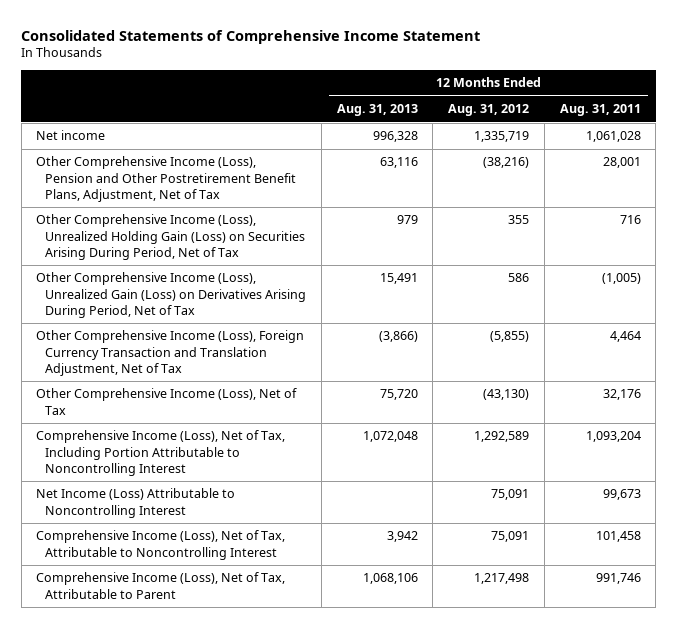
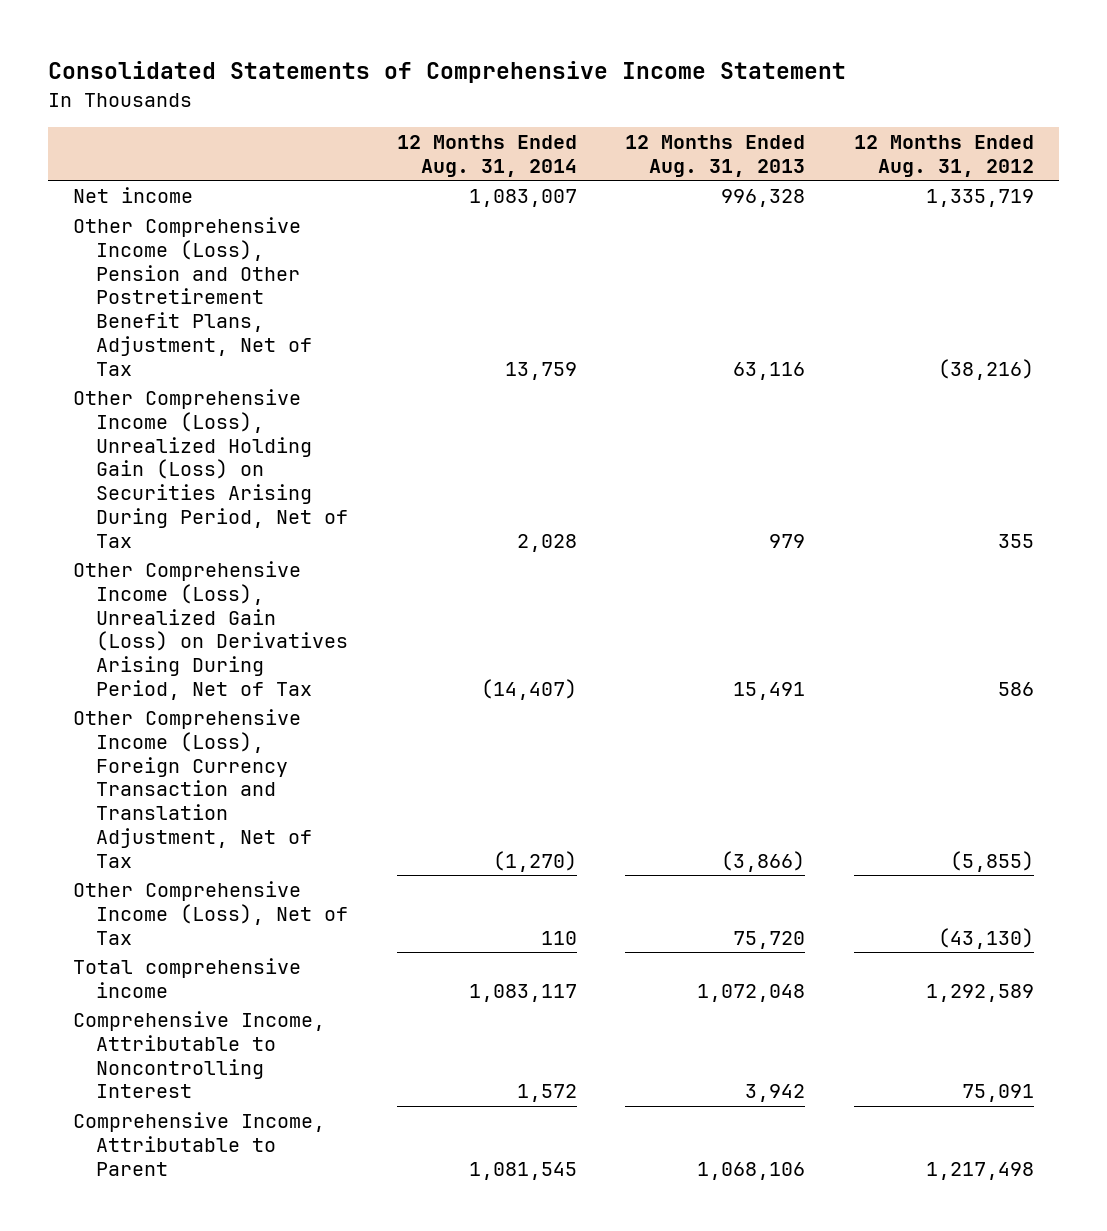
- | 12 Months Ended Aug. 31, 2013 | 12 Months Ended Aug. 31, 2012 | 12 Months Ended Aug. 31, 2011
+ | 12 Months Ended Aug. 31, 2014 | 12 Months Ended Aug. 31, 2013 | 12 Months Ended Aug. 31, 2012
- Comprehensive Income (Loss), Net of Tax, Including Portion Attributable to Noncontrolling Interest | 1,072,048 | 1,292,589 | 1,093,204
- Net Income (Loss) Attributable to Noncontrolling Interest | | 75,091 | 99,673
- Comprehensive Income (Loss), Net of Tax, Attributable to Noncontrolling Interest | 3,942 | 75,091 | 101,458
- Comprehensive Income (Loss), Net of Tax, Attributable to Parent | 1,068,106 | 1,217,498 | 991,746
+ Total comprehensive income | 1,083,117 | 1,072,048 | 1,292,589
+ Comprehensive Income, Attributable to Noncontrolling Interest | 1,572 | 3,942 | 75,091
+ Comprehensive Income, Attributable to Parent | 1,081,545 | 1,068,106 | 1,217,498

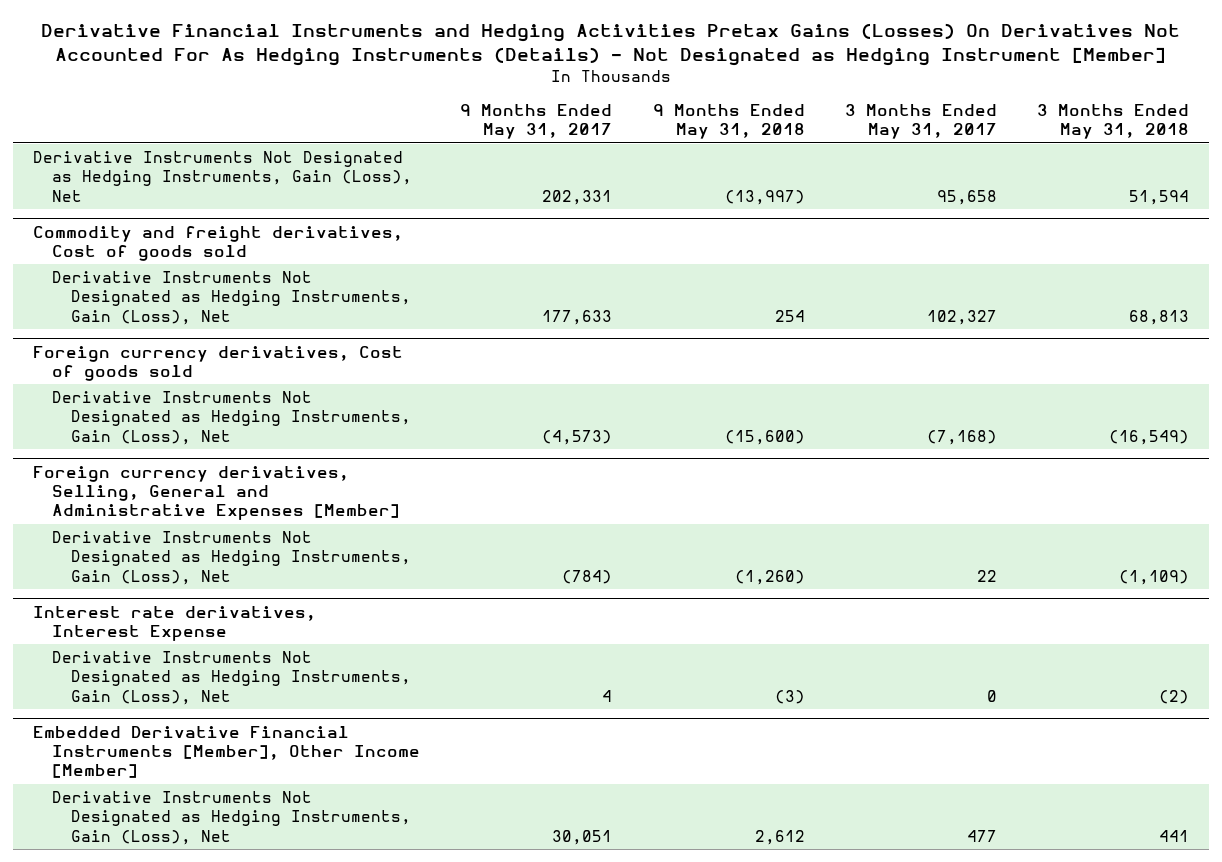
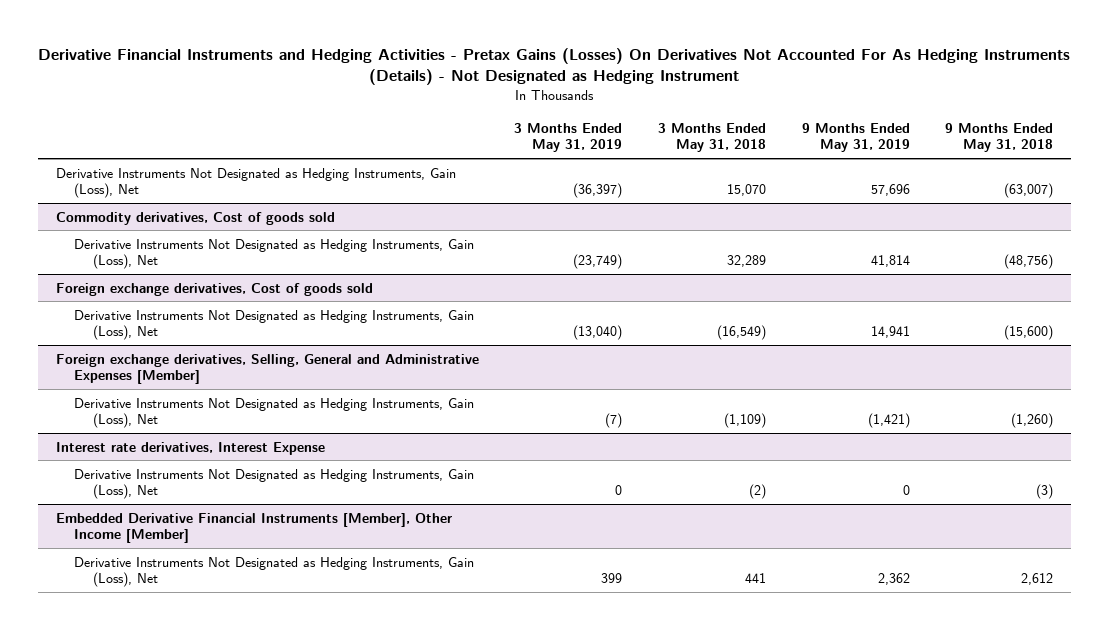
- Derivative Financial Instruments and Hedging Activities Pretax Gains (Losses) On Derivatives Not Accounted For As Hedging Instruments (Details) - Not Designated as Hedging Instrument [Member]
+ Derivative Financial Instruments and Hedging Activities - Pretax Gains (Losses) On Derivatives Not Accounted For As Hedging Instruments (Details) - Not Designated as Hedging Instrument
- | 9 Months Ended May 31, 2017 | 9 Months Ended May 31, 2018 | 3 Months Ended May 31, 2017 | 3 Months Ended May 31, 2018
+ | 3 Months Ended May 31, 2019 | 3 Months Ended May 31, 2018 | 9 Months Ended May 31, 2019 | 9 Months Ended May 31, 2018
- Derivative Instruments Not Designated as Hedging Instruments, Gain (Loss), Net | 202,331 | (13,997) | 95,658 | 51,594
- Commodity and freight derivatives, Cost of goods sold
- Derivative Instruments Not Designated as Hedging Instruments, Gain (Loss), Net | 177,633 | 254 | 102,327 | 68,813
- Foreign currency derivatives, Cost of goods sold
+ Derivative Instruments Not Designated as Hedging Instruments, Gain (Loss), Net | (36,397) | 15,070 | 57,696 | (63,007)
+ Commodity derivatives, Cost of goods sold
+ Derivative Instruments Not Designated as Hedging Instruments, Gain (Loss), Net | (23,749) | 32,289 | 41,814 | (48,756)
+ Foreign exchange derivatives, Cost of goods sold
- Foreign currency derivatives, Selling, General and Administrative Expenses [Member]
+ Foreign exchange derivatives, Selling, General and Administrative Expenses [Member]

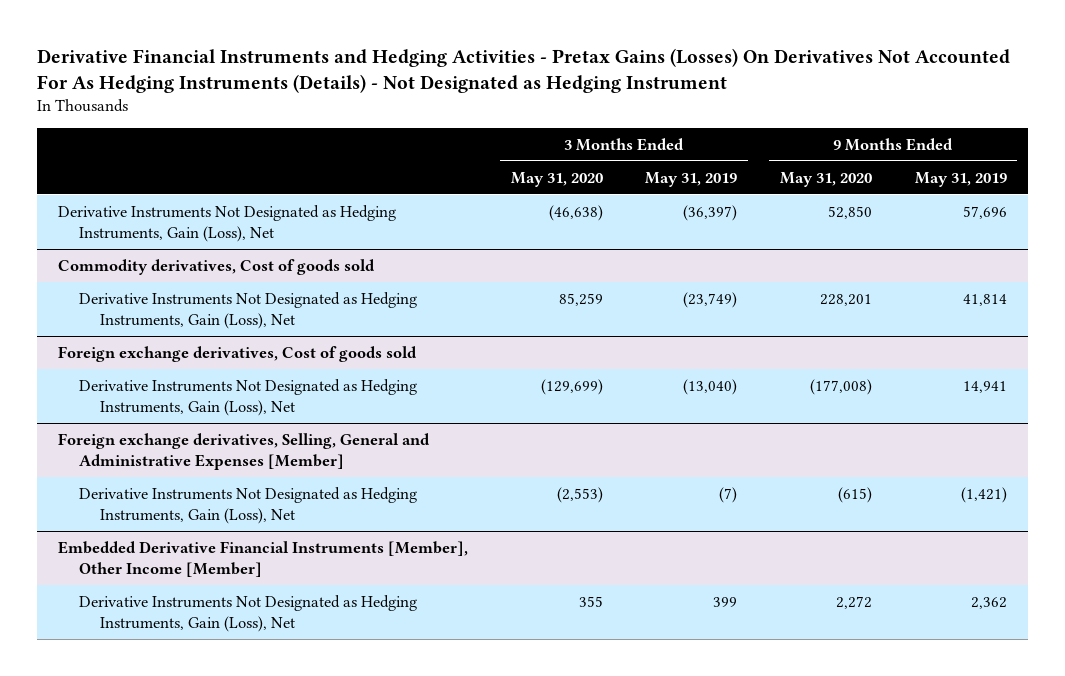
- | 3 Months Ended May 31, 2019 | 3 Months Ended May 31, 2018 | 9 Months Ended May 31, 2019 | 9 Months Ended May 31, 2018
+ | 3 Months Ended May 31, 2020 | 3 Months Ended May 31, 2019 | 9 Months Ended May 31, 2020 | 9 Months Ended May 31, 2019
- Interest rate derivatives, Interest Expense
- Derivative Instruments Not Designated as Hedging Instruments, Gain (Loss), Net | 0 | (2) | 0 | (3)

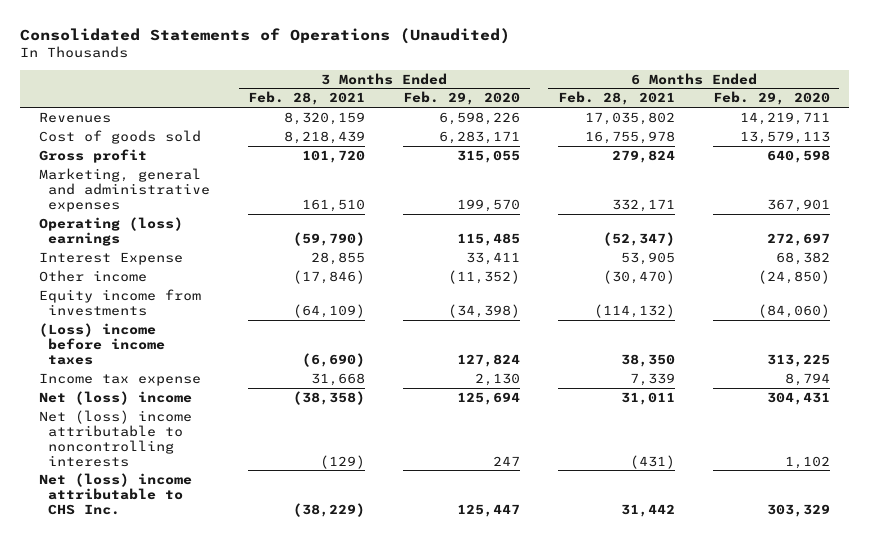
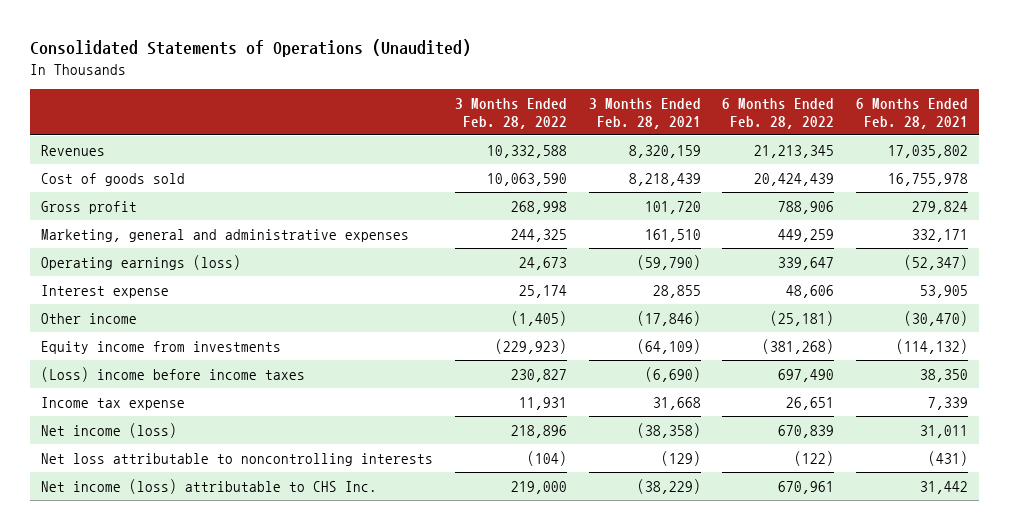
- | 3 Months Ended Feb. 28, 2021 | 3 Months Ended Feb. 29, 2020 | 6 Months Ended Feb. 28, 2021 | 6 Months Ended Feb. 29, 2020
+ | 3 Months Ended Feb. 28, 2022 | 3 Months Ended Feb. 28, 2021 | 6 Months Ended Feb. 28, 2022 | 6 Months Ended Feb. 28, 2021
- Operating (loss) earnings | (59,790) | 115,485 | (52,347) | 272,697
- Interest Expense | 28,855 | 33,411 | 53,905 | 68,382
+ Operating earnings (loss) | 24,673 | (59,790) | 339,647 | (52,347)
+ Interest expense | 25,174 | 28,855 | 48,606 | 53,905
- Net (loss) income | (38,358) | 125,694 | 31,011 | 304,431
- Net (loss) income attributable to noncontrolling interests | (129) | 247 | (431) | 1,102
- Net (loss) income attributable to CHS Inc. | (38,229) | 125,447 | 31,442 | 303,329
+ Net income (loss) | 218,896 | (38,358) | 670,839 | 31,011
+ Net loss attributable to noncontrolling interests | (104) | (129) | (122) | (431)
+ Net income (loss) attributable to CHS Inc. | 219,000 | (38,229) | 670,961 | 31,442

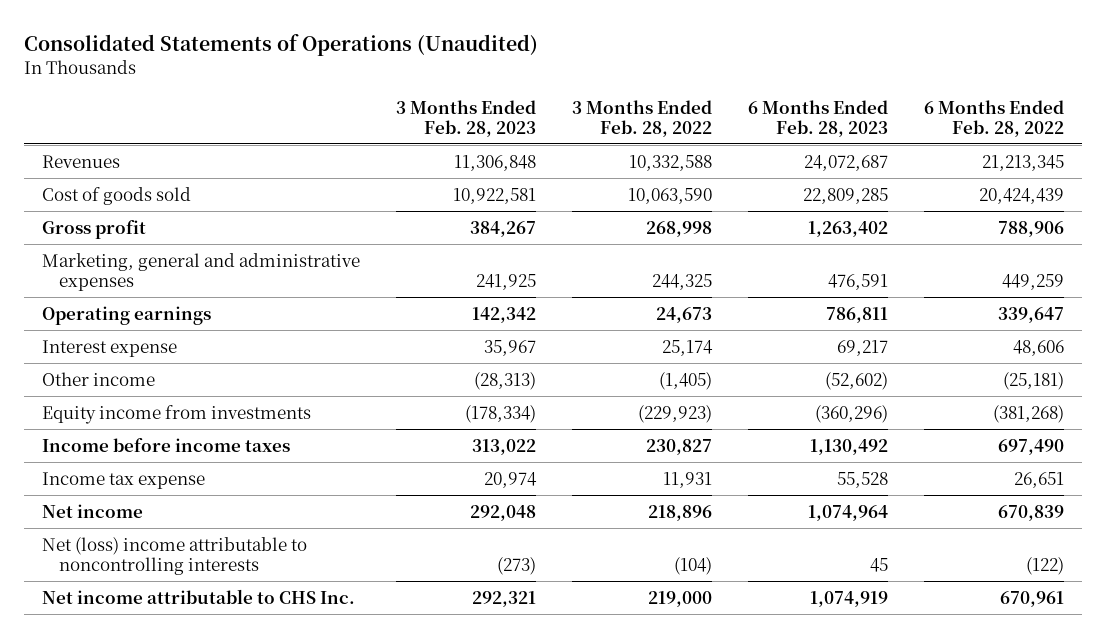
- | 3 Months Ended Feb. 28, 2022 | 3 Months Ended Feb. 28, 2021 | 6 Months Ended Feb. 28, 2022 | 6 Months Ended Feb. 28, 2021
+ | 3 Months Ended Feb. 28, 2023 | 3 Months Ended Feb. 28, 2022 | 6 Months Ended Feb. 28, 2023 | 6 Months Ended Feb. 28, 2022
- Operating earnings (loss) | 24,673 | (59,790) | 339,647 | (52,347)
+ Operating earnings | 142,342 | 24,673 | 786,811 | 339,647
- (Loss) income before income taxes | 230,827 | (6,690) | 697,490 | 38,350
+ Income before income taxes | 313,022 | 230,827 | 1,130,492 | 697,490
- Net income (loss) | 218,896 | (38,358) | 670,839 | 31,011
- Net loss attributable to noncontrolling interests | (104) | (129) | (122) | (431)
- Net income (loss) attributable to CHS Inc. | 219,000 | (38,229) | 670,961 | 31,442
+ Net income | 292,048 | 218,896 | 1,074,964 | 670,839
+ Net (loss) income attributable to noncontrolling interests | (273) | (104) | 45 | (122)
+ Net income attributable to CHS Inc. | 292,321 | 219,000 | 1,074,919 | 670,961

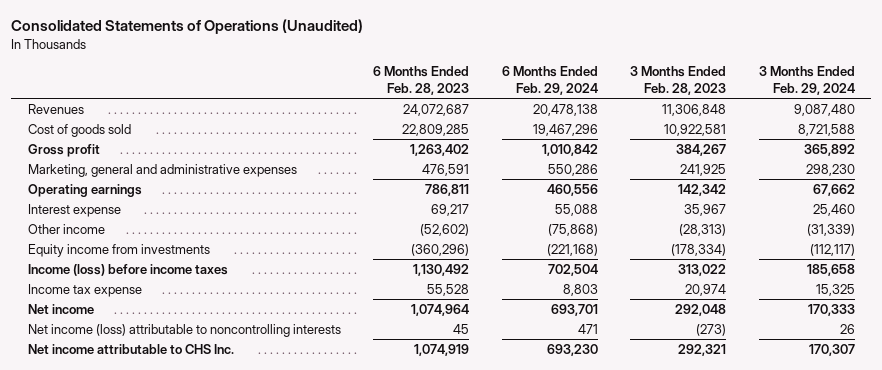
- | 3 Months Ended Feb. 28, 2023 | 3 Months Ended Feb. 28, 2022 | 6 Months Ended Feb. 28, 2023 | 6 Months Ended Feb. 28, 2022
+ | 6 Months Ended Feb. 28, 2023 | 6 Months Ended Feb. 29, 2024 | 3 Months Ended Feb. 28, 2023 | 3 Months Ended Feb. 29, 2024
- Income before income taxes | 313,022 | 230,827 | 1,130,492 | 697,490
+ Income (loss) before income taxes | 1,130,492 | 702,504 | 313,022 | 185,658
- Net (loss) income attributable to noncontrolling interests | (273) | (104) | 45 | (122)
+ Net income (loss) attributable to noncontrolling interests | 45 | 471 | (273) | 26

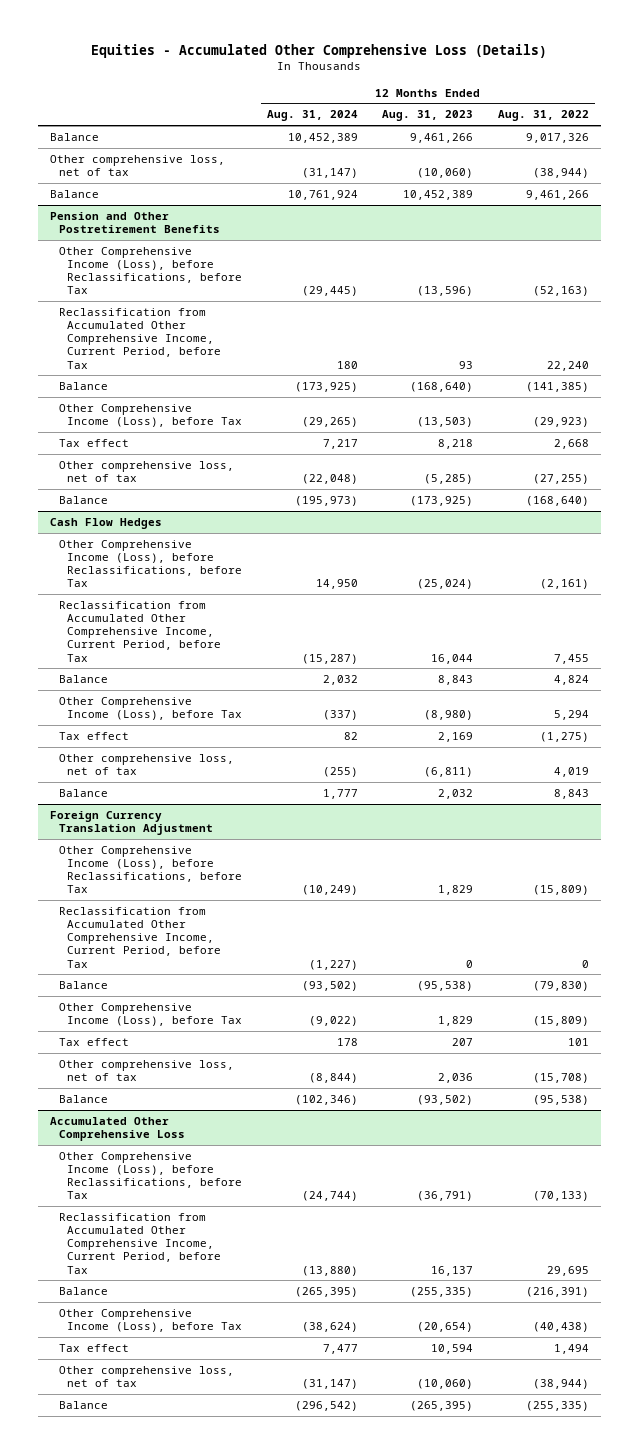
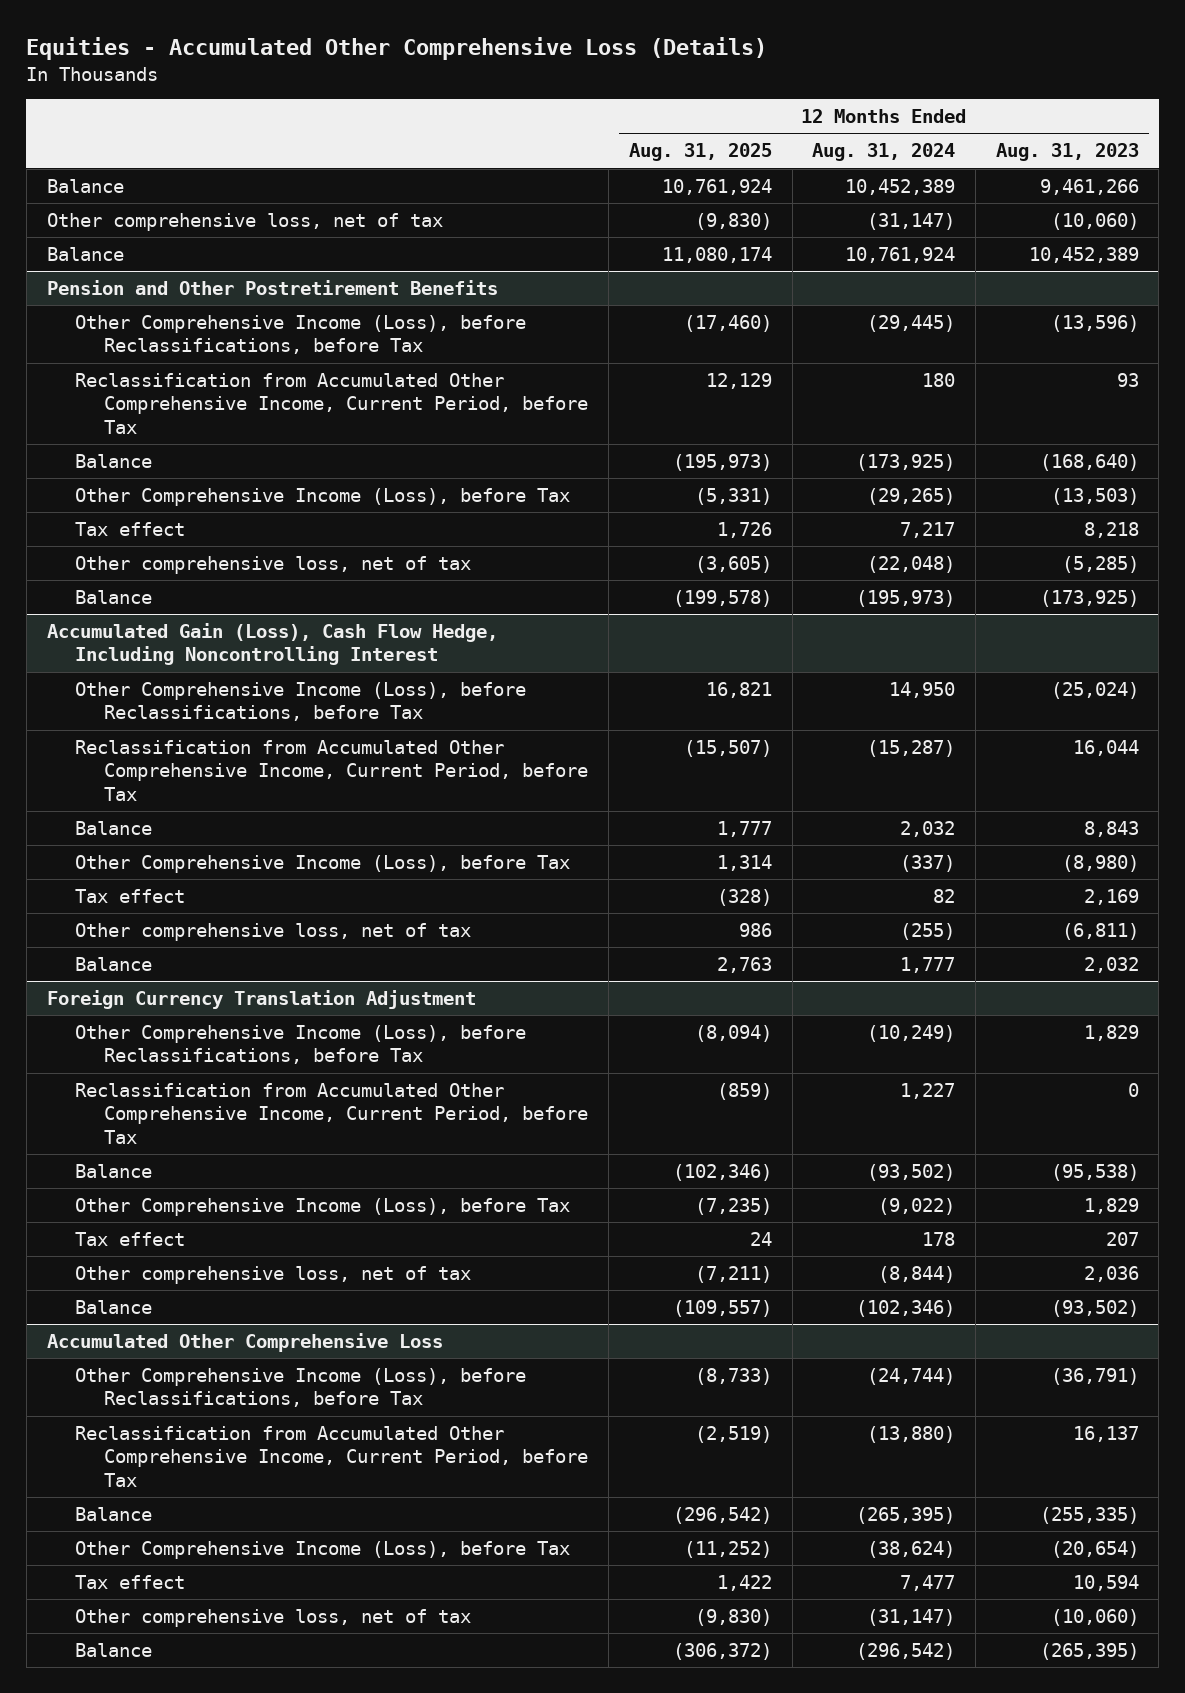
- | 12 Months Ended Aug. 31, 2024 | 12 Months Ended Aug. 31, 2023 | 12 Months Ended Aug. 31, 2022
+ | 12 Months Ended Aug. 31, 2025 | 12 Months Ended Aug. 31, 2024 | 12 Months Ended Aug. 31, 2023
- Cash Flow Hedges
+ Accumulated Gain (Loss), Cash Flow Hedge, Including Noncontrolling Interest
@ Foreign Currency Translation Adjustment
- Reclassification from Accumulated Other Comprehensive Income, Current Period, before Tax | (1,227) | 0 | 0
+ Reclassification from Accumulated Other Comprehensive Income, Current Period, before Tax | (859) | 1,227 | 0

